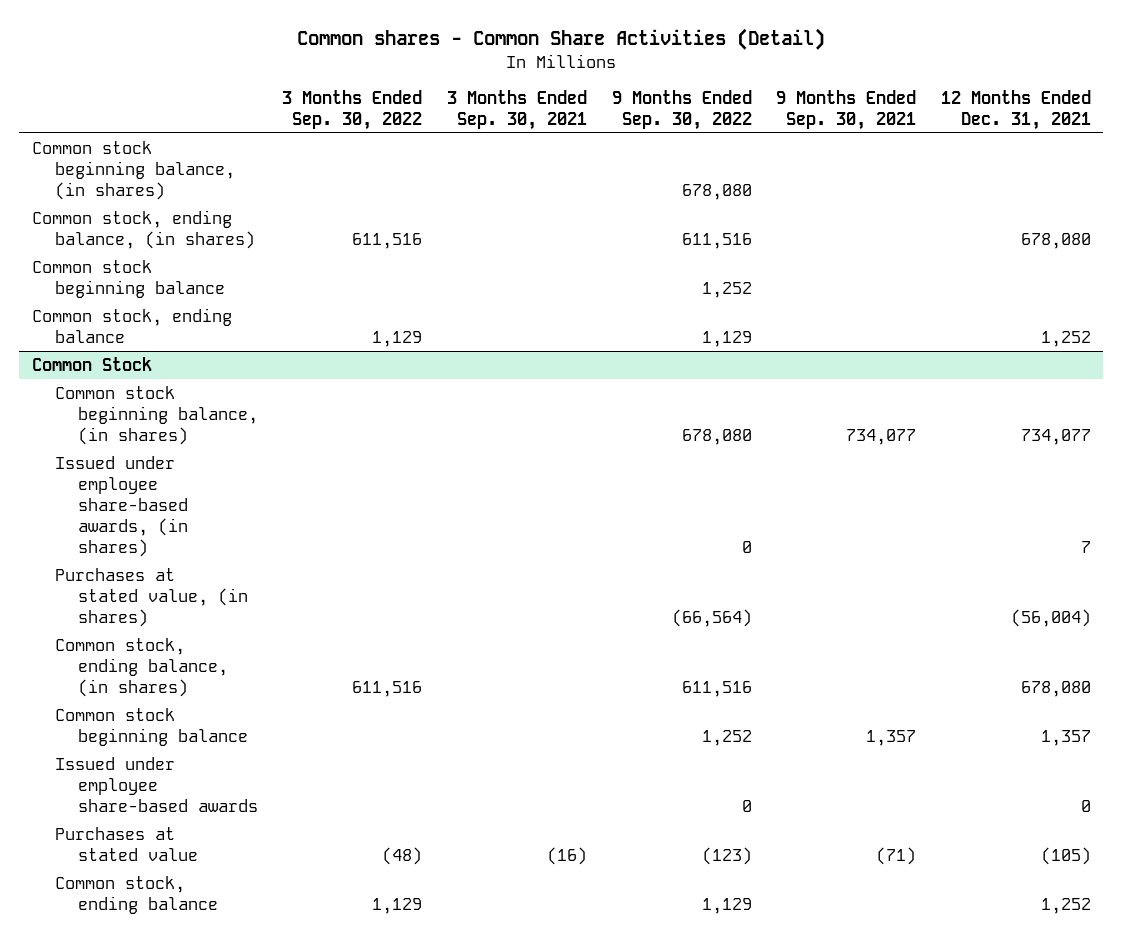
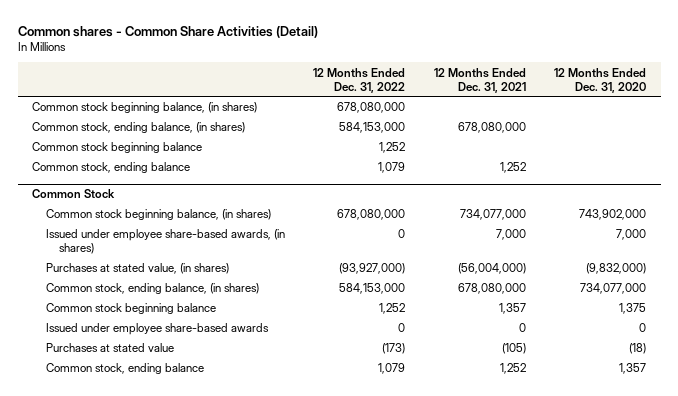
- | 3 Months Ended Sep. 30, 2022 | 3 Months Ended Sep. 30, 2021 | 9 Months Ended Sep. 30, 2022 | 9 Months Ended Sep. 30, 2021 | 12 Months Ended Dec. 31, 2021
+ | 12 Months Ended Dec. 31, 2022 | 12 Months Ended Dec. 31, 2021 | 12 Months Ended Dec. 31, 2020
- Common stock, ending balance, (in shares) | 611,516 | | 611,516 | | 678,080
+ Common stock, ending balance, (in shares) | 584,153,000 | 678,080,000 |
@ Common Stock
- Common stock beginning balance, (in shares) | | | 678,080 | 734,077 | 734,077
- Issued under employee share-based awards, (in shares) | | | 0 | | 7
- Purchases at stated value, (in shares) | | | (66,564) | | (56,004)
- Common stock, ending balance, (in shares) | 611,516 | | 611,516 | | 678,080
+ Common stock beginning balance, (in shares) | 678,080,000 | 734,077,000 | 743,902,000
+ Issued under employee share-based awards, (in shares) | 0 | 7,000 | 7,000
+ Purchases at stated value, (in shares) | (93,927,000) | (56,004,000) | (9,832,000)
+ Common stock, ending balance, (in shares) | 584,153,000 | 678,080,000 | 734,077,000

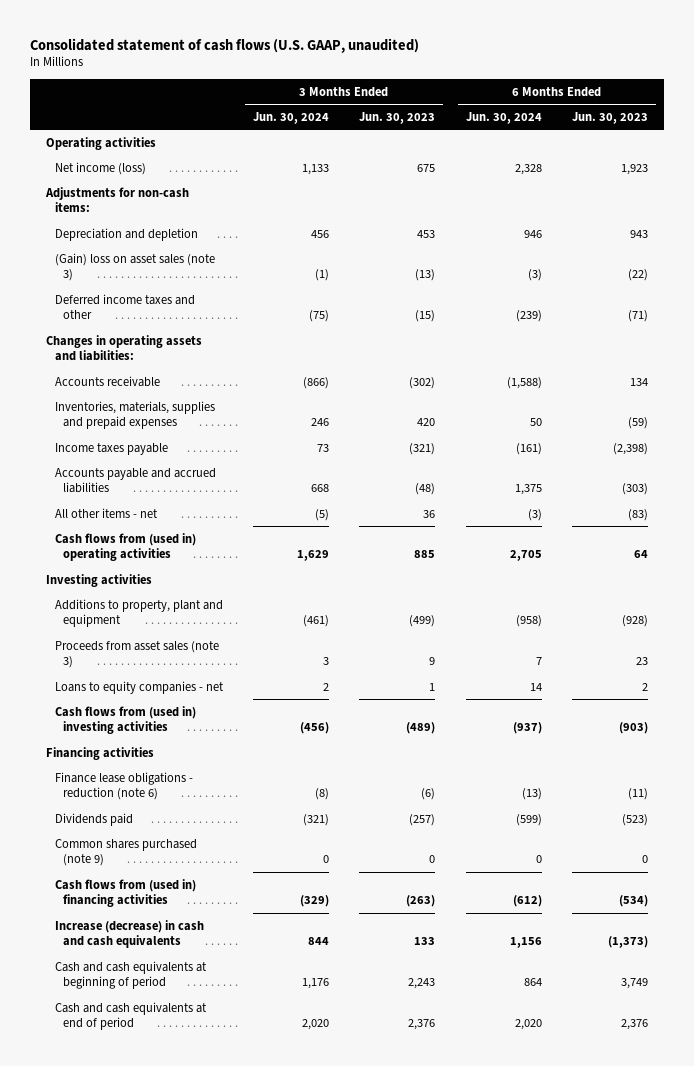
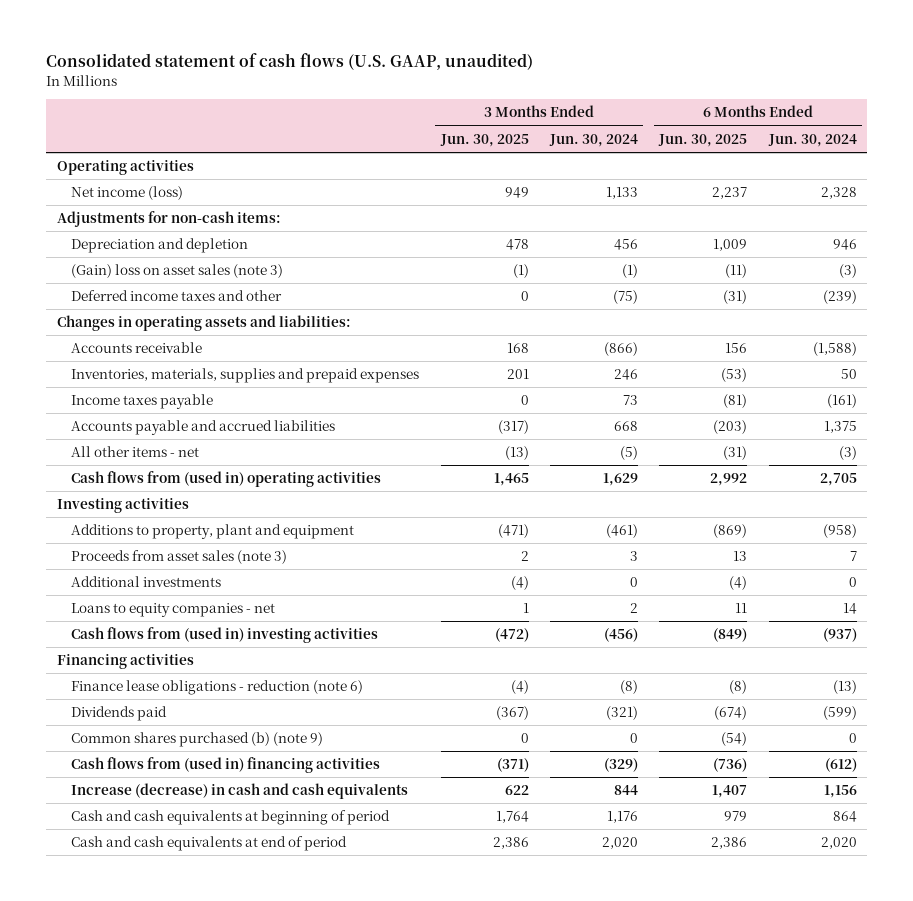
- | 3 Months Ended Jun. 30, 2024 | 3 Months Ended Jun. 30, 2023 | 6 Months Ended Jun. 30, 2024 | 6 Months Ended Jun. 30, 2023
+ | 3 Months Ended Jun. 30, 2025 | 3 Months Ended Jun. 30, 2024 | 6 Months Ended Jun. 30, 2025 | 6 Months Ended Jun. 30, 2024
+ Additional investments | (4) | 0 | (4) | 0
- Common shares purchased (note 9) | 0 | 0 | 0 | 0
+ Common shares purchased (b) (note 9) | 0 | 0 | (54) | 0

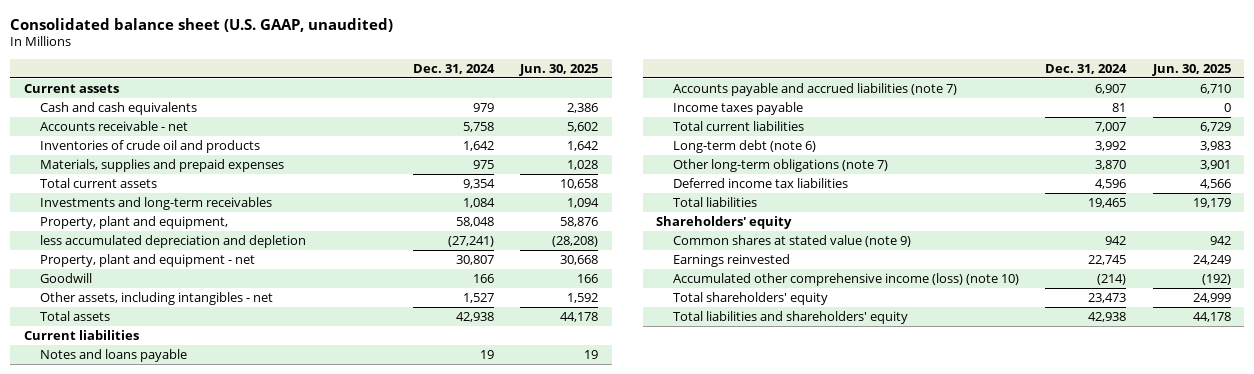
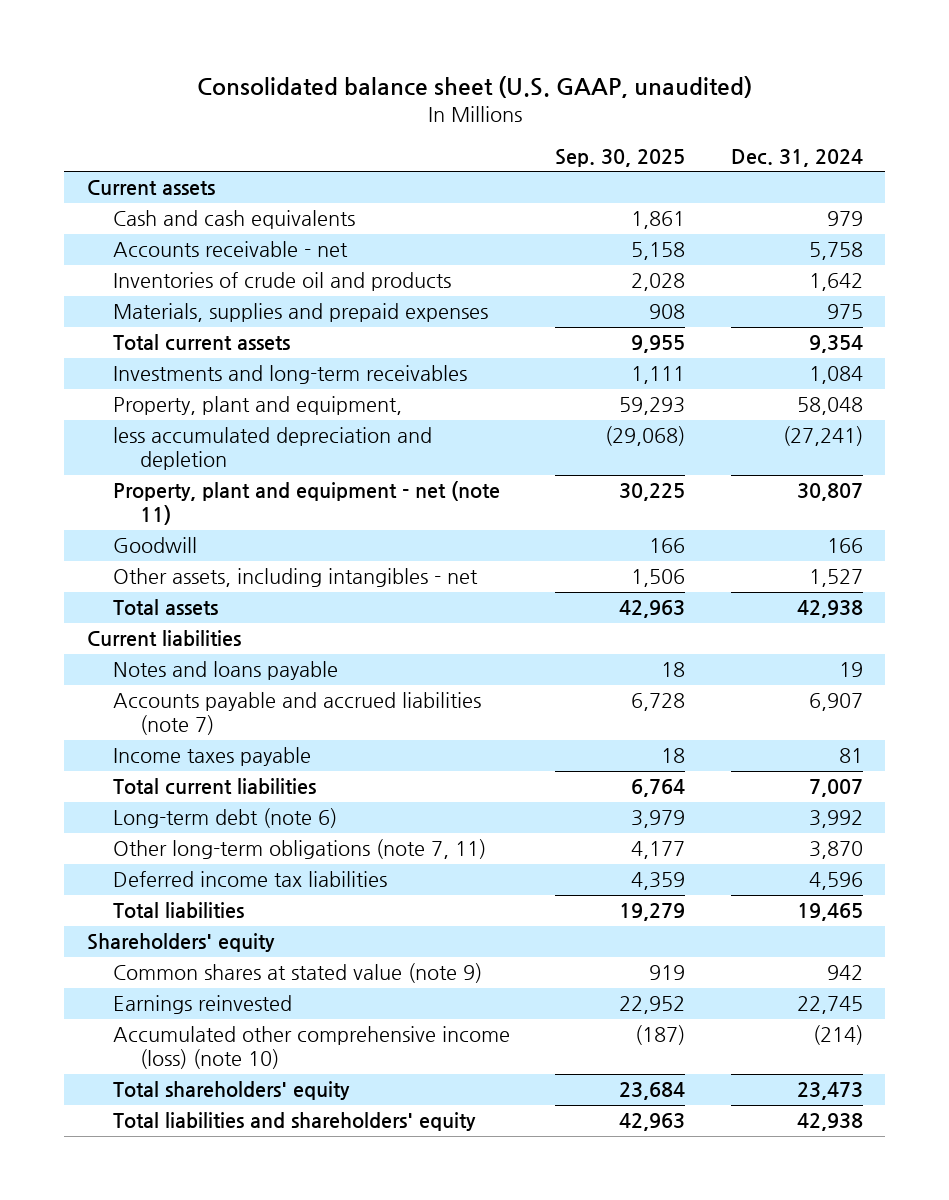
- | Dec. 31, 2024 | Jun. 30, 2025
+ | Sep. 30, 2025 | Dec. 31, 2024
- Property, plant and equipment - net | 30,807 | 30,668
+ Property, plant and equipment - net (note 11) | 30,225 | 30,807
- Other long-term obligations (note 7) | 3,870 | 3,901
+ Other long-term obligations (note 7, 11) | 4,177 | 3,870

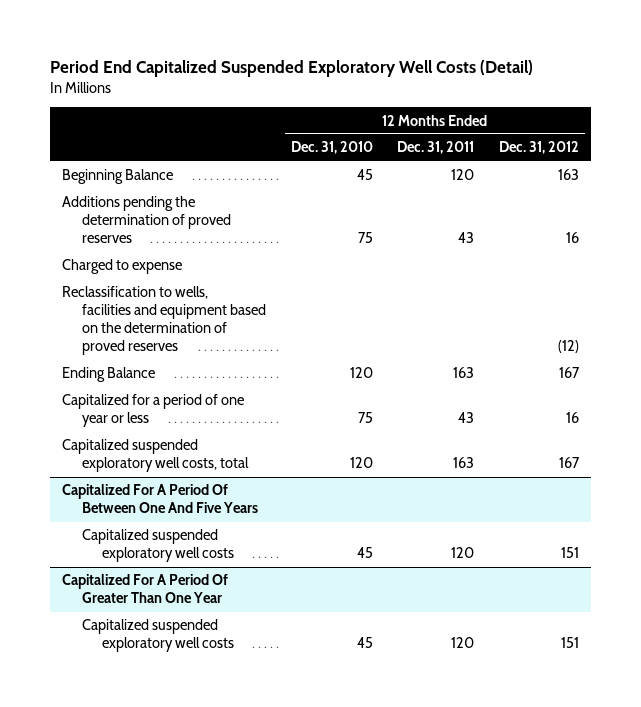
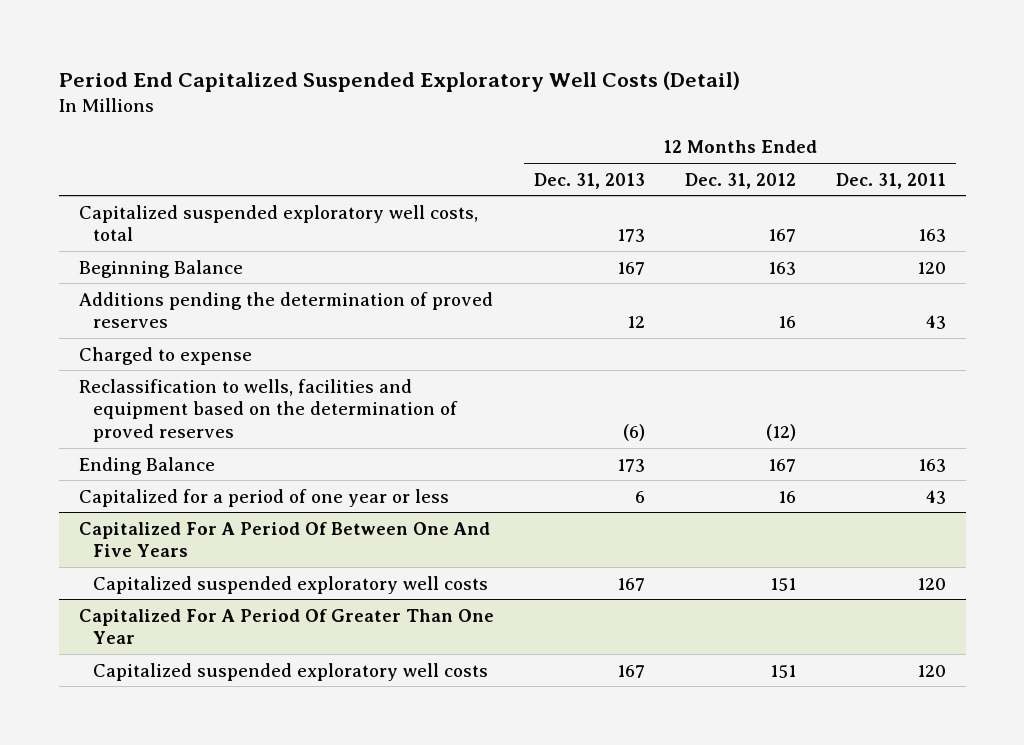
- | 12 Months Ended Dec. 31, 2010 | 12 Months Ended Dec. 31, 2011 | 12 Months Ended Dec. 31, 2012
+ | 12 Months Ended Dec. 31, 2013 | 12 Months Ended Dec. 31, 2012 | 12 Months Ended Dec. 31, 2011
moved up: Capitalized suspended exploratory well costs, total | 173 | 167 | 163

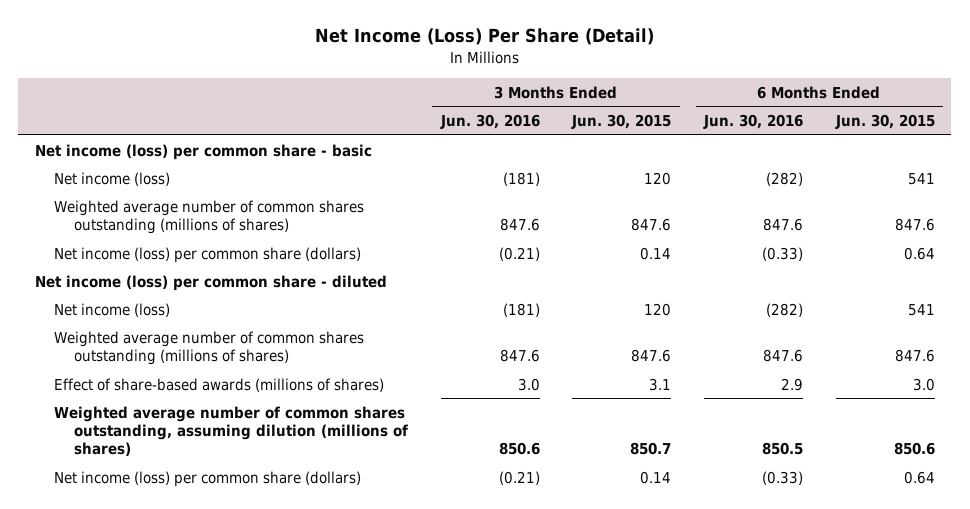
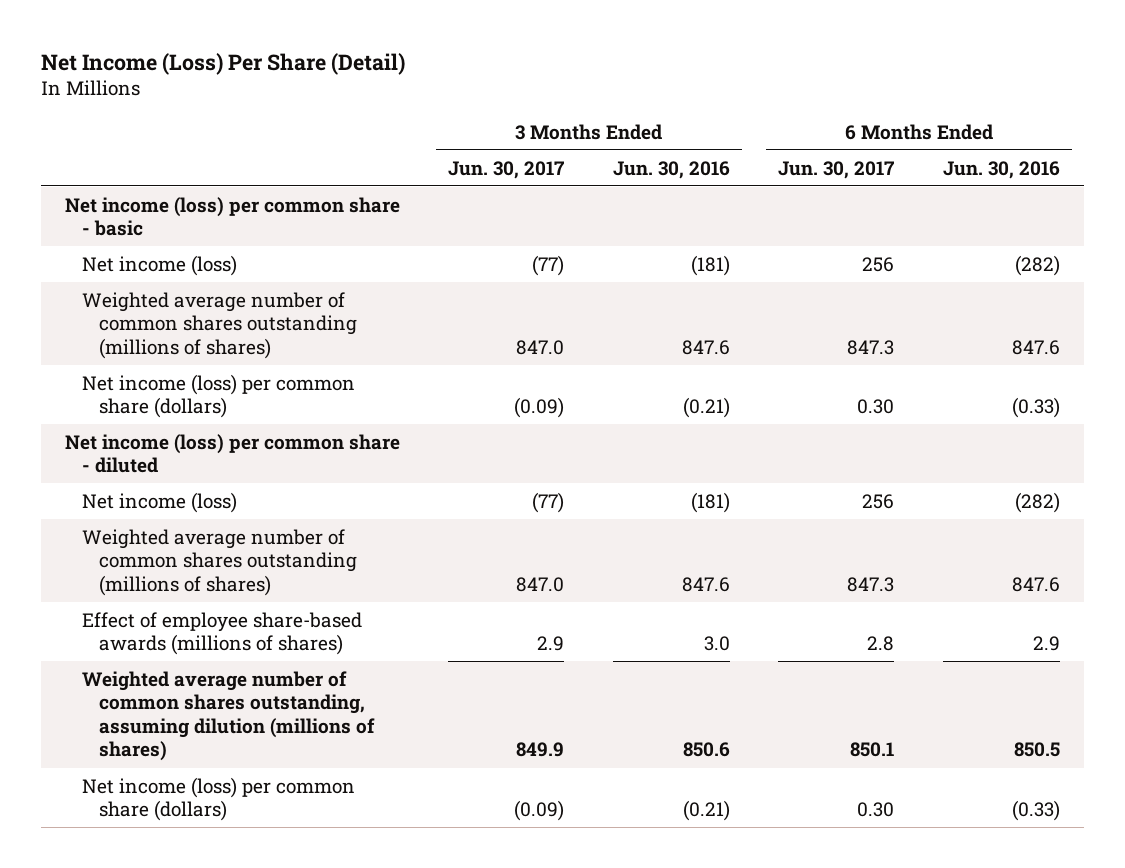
- | 3 Months Ended Jun. 30, 2016 | 3 Months Ended Jun. 30, 2015 | 6 Months Ended Jun. 30, 2016 | 6 Months Ended Jun. 30, 2015
+ | 3 Months Ended Jun. 30, 2017 | 3 Months Ended Jun. 30, 2016 | 6 Months Ended Jun. 30, 2017 | 6 Months Ended Jun. 30, 2016
- Effect of share-based awards (millions of shares) | 3.0 | 3.1 | 2.9 | 3.0
+ Effect of employee share-based awards (millions of shares) | 2.9 | 3.0 | 2.8 | 2.9

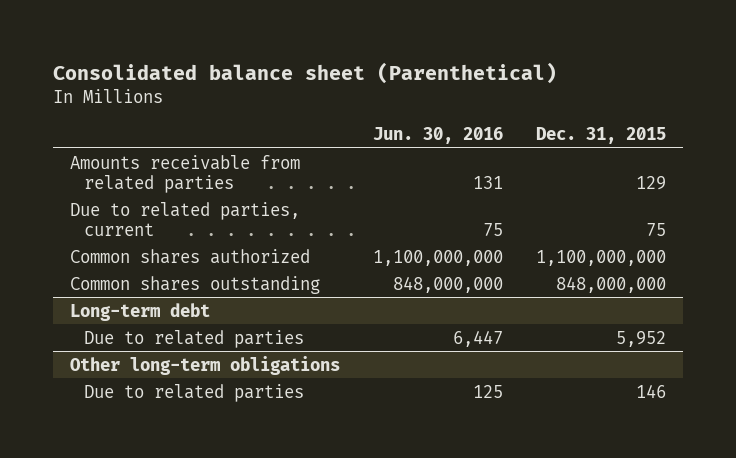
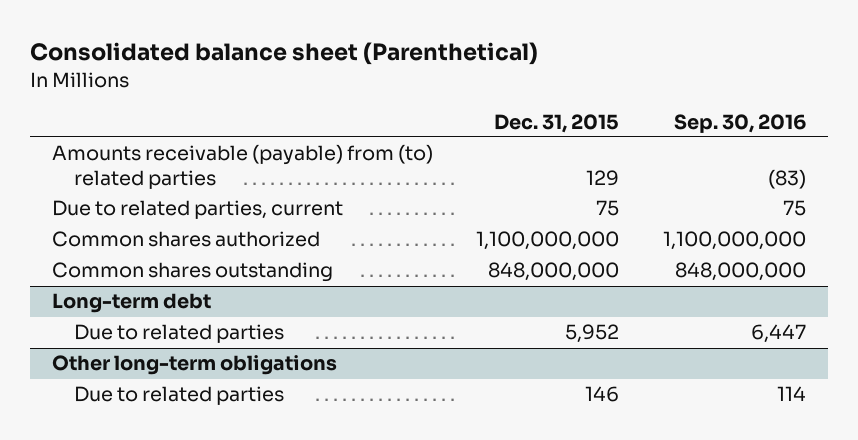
- | Jun. 30, 2016 | Dec. 31, 2015
+ | Dec. 31, 2015 | Sep. 30, 2016
- Amounts receivable from related parties | 131 | 129
+ Amounts receivable (payable) from (to) related parties | 129 | (83)

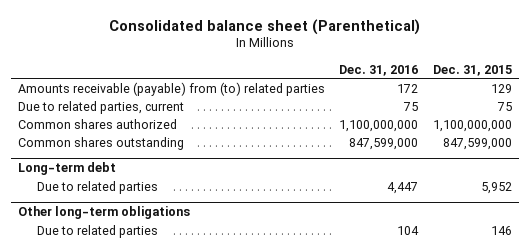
- | Dec. 31, 2015 | Sep. 30, 2016
+ | Dec. 31, 2016 | Dec. 31, 2015
- Common shares outstanding | 848,000,000 | 848,000,000
+ Common shares outstanding | 847,599,000 | 847,599,000

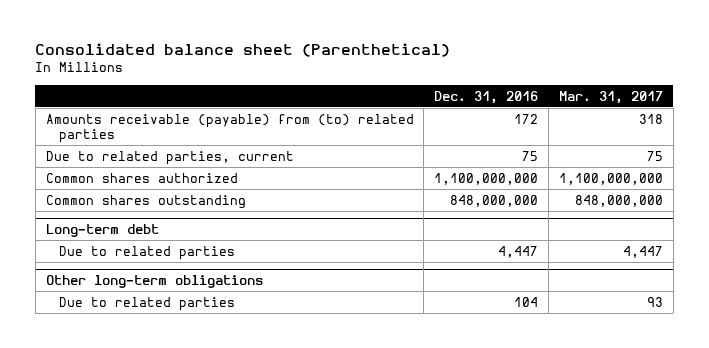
- | Dec. 31, 2016 | Dec. 31, 2015
+ | Dec. 31, 2016 | Mar. 31, 2017
- Common shares outstanding | 847,599,000 | 847,599,000
+ Common shares outstanding | 848,000,000 | 848,000,000

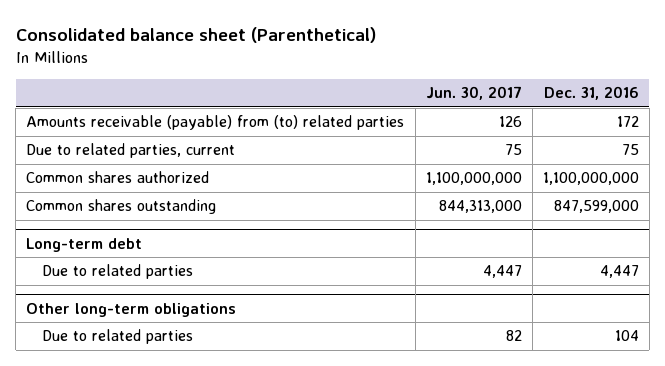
- | Dec. 31, 2016 | Mar. 31, 2017
+ | Jun. 30, 2017 | Dec. 31, 2016
- Common shares outstanding | 848,000,000 | 848,000,000
+ Common shares outstanding | 844,313,000 | 847,599,000

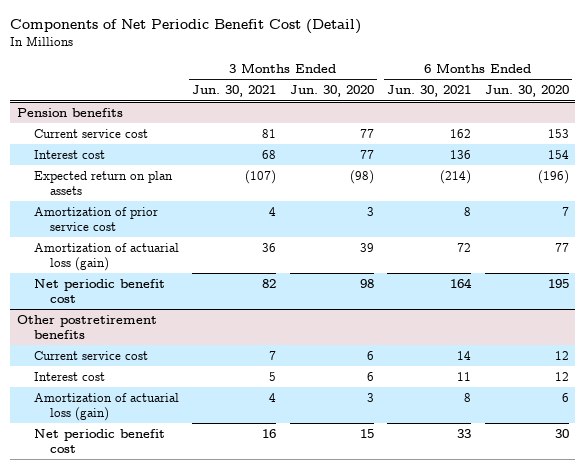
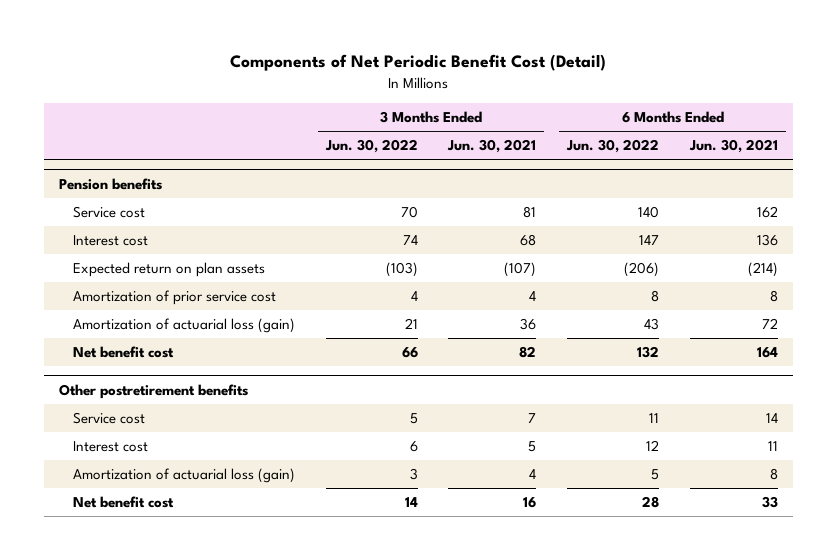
- | 3 Months Ended Jun. 30, 2021 | 3 Months Ended Jun. 30, 2020 | 6 Months Ended Jun. 30, 2021 | 6 Months Ended Jun. 30, 2020
+ | 3 Months Ended Jun. 30, 2022 | 3 Months Ended Jun. 30, 2021 | 6 Months Ended Jun. 30, 2022 | 6 Months Ended Jun. 30, 2021
@ Pension benefits
- Current service cost | 81 | 77 | 162 | 153
+ Service cost | 70 | 81 | 140 | 162
- Net periodic benefit cost | 82 | 98 | 164 | 195
+ Net benefit cost | 66 | 82 | 132 | 164
@ Other postretirement benefits
- Current service cost | 7 | 6 | 14 | 12
+ Service cost | 5 | 7 | 11 | 14
- Net periodic benefit cost | 16 | 15 | 33 | 30
+ Net benefit cost | 14 | 16 | 28 | 33

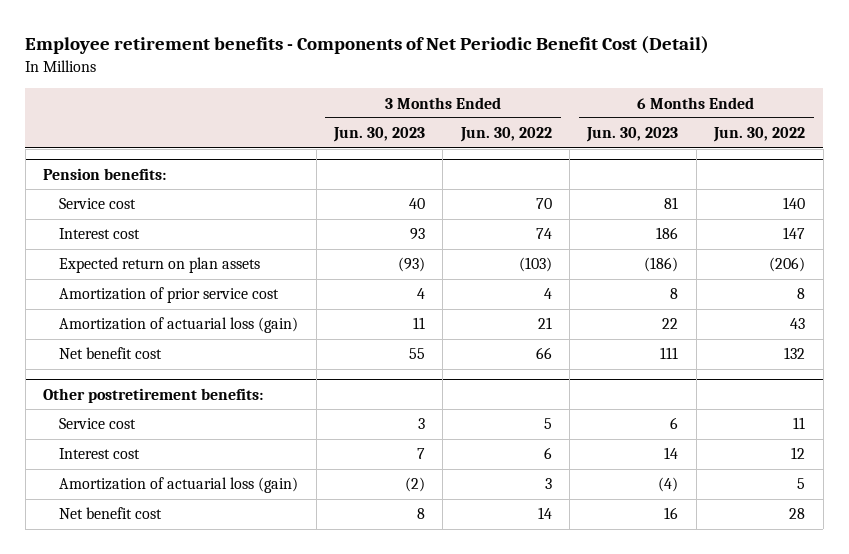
- Components of Net Periodic Benefit Cost (Detail)
+ Employee retirement benefits - Components of Net Periodic Benefit Cost (Detail)
- | 3 Months Ended Jun. 30, 2022 | 3 Months Ended Jun. 30, 2021 | 6 Months Ended Jun. 30, 2022 | 6 Months Ended Jun. 30, 2021
+ | 3 Months Ended Jun. 30, 2023 | 3 Months Ended Jun. 30, 2022 | 6 Months Ended Jun. 30, 2023 | 6 Months Ended Jun. 30, 2022
- Pension benefits
+ Pension benefits:
- Other postretirement benefits
+ Other postretirement benefits:

